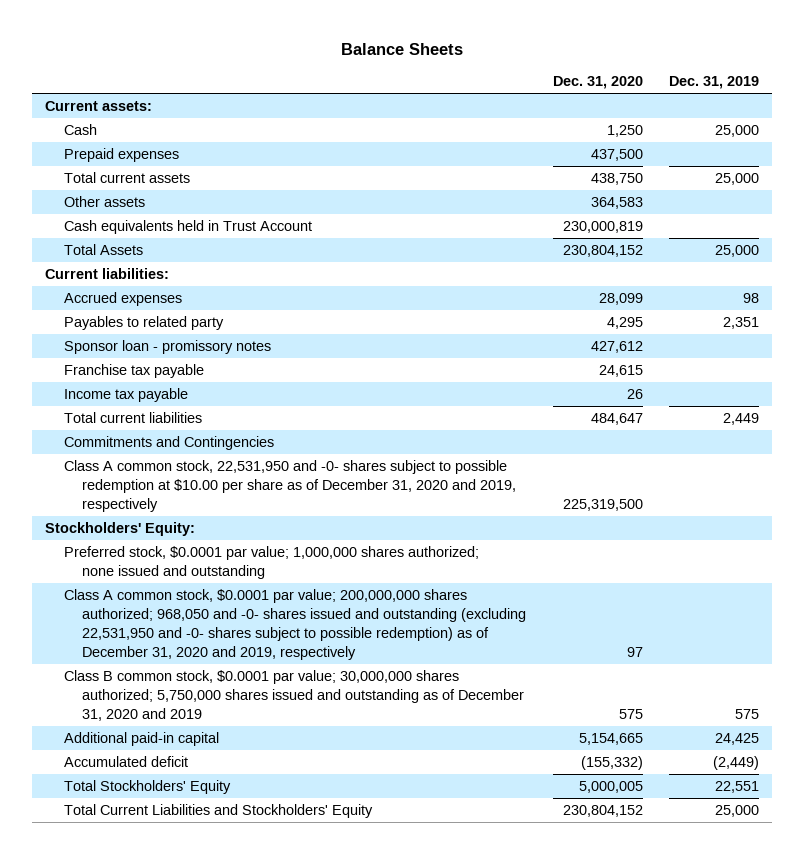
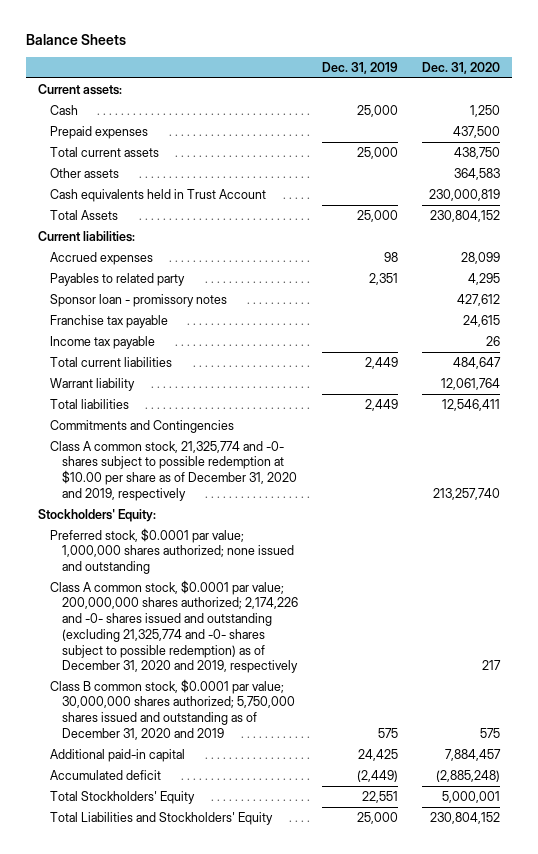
- | Dec. 31, 2020 | Dec. 31, 2019
+ | Dec. 31, 2019 | Dec. 31, 2020
+ Warrant liability | | 12,061,764
+ Total liabilities | 2,449 | 12,546,411
- Class A common stock, 22,531,950 and -0- shares subject to possible redemption at $10.00 per share as of December 31, 2020 and 2019, respectively | 225,319,500 |
+ Class A common stock, 21,325,774 and -0- shares subject to possible redemption at $10.00 per share as of December 31, 2020 and 2019, respectively | | 213,257,740
- Class A common stock, $0.0001 par value; 200,000,000 shares authorized; 968,050 and -0- shares issued and outstanding (excluding 22,531,950 and -0- shares subject to possible redemption) as of December 31, 2020 and 2019, respectively | 97 |
+ Class A common stock, $0.0001 par value; 200,000,000 shares authorized; 2,174,226 and -0- shares issued and outstanding (excluding 21,325,774 and -0- shares subject to possible redemption) as of December 31, 2020 and 2019, respectively | | 217
- Additional paid-in capital | 5,154,665 | 24,425
- Accumulated deficit | (155,332) | (2,449)
- Total Stockholders' Equity | 5,000,005 | 22,551
- Total Current Liabilities and Stockholders' Equity | 230,804,152 | 25,000
+ Additional paid-in capital | 24,425 | 7,884,457
+ Accumulated deficit | (2,449) | (2,885,248)
+ Total Stockholders' Equity | 22,551 | 5,000,001
+ Total Liabilities and Stockholders' Equity | 25,000 | 230,804,152

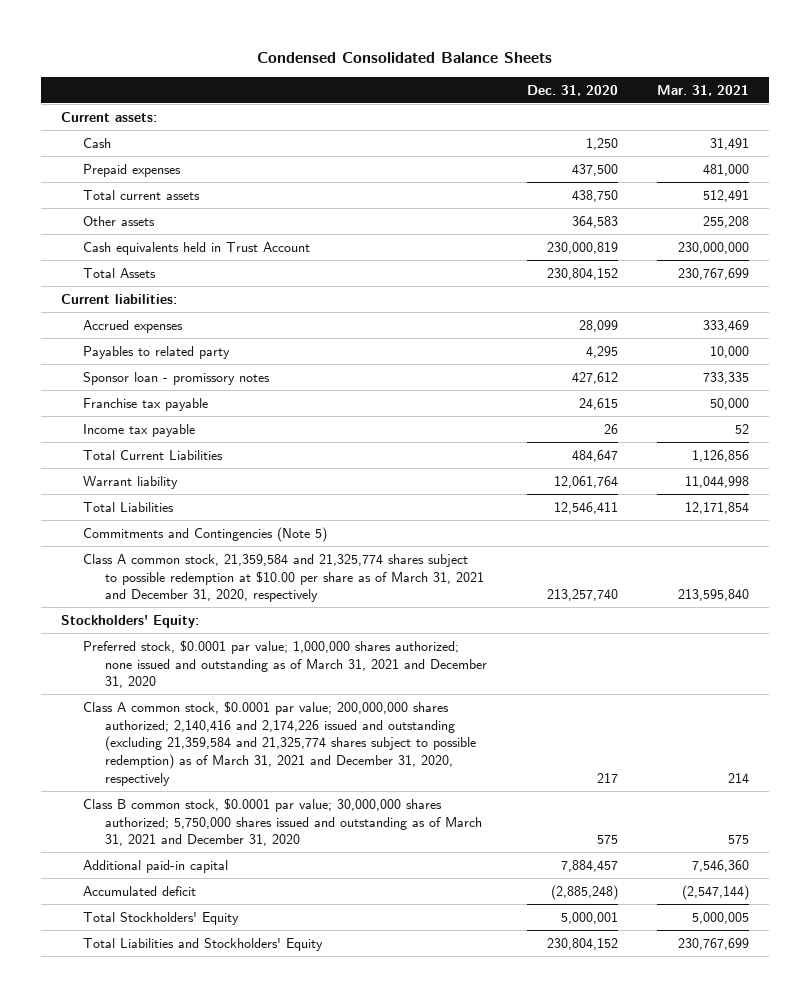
- Balance Sheets
+ Condensed Consolidated Balance Sheets
- | Dec. 31, 2019 | Dec. 31, 2020
+ | Dec. 31, 2020 | Mar. 31, 2021
- Total current liabilities | 2,449 | 484,647
+ Total Current Liabilities | 484,647 | 1,126,856
- Total liabilities | 2,449 | 12,546,411
- Commitments and Contingencies
- Class A common stock, 21,325,774 and -0- shares subject to possible redemption at $10.00 per share as of December 31, 2020 and 2019, respectively | | 213,257,740
+ Total Liabilities | 12,546,411 | 12,171,854
+ Commitments and Contingencies (Note 5)
+ Class A common stock, 21,359,584 and 21,325,774 shares subject to possible redemption at $10.00 per share as of March 31, 2021 and December 31, 2020, respectively | 213,257,740 | 213,595,840
- Preferred stock, $0.0001 par value; 1,000,000 shares authorized; none issued and outstanding
- Class A common stock, $0.0001 par value; 200,000,000 shares authorized; 2,174,226 and -0- shares issued and outstanding (excluding 21,325,774 and -0- shares subject to possible redemption) as of December 31, 2020 and 2019, respectively | | 217
- Class B common stock, $0.0001 par value; 30,000,000 shares authorized; 5,750,000 shares issued and outstanding as of December 31, 2020 and 2019 | 575 | 575
+ Preferred stock, $0.0001 par value; 1,000,000 shares authorized; none issued and outstanding as of March 31, 2021 and December 31, 2020
+ Class A common stock, $0.0001 par value; 200,000,000 shares authorized; 2,140,416 and 2,174,226 issued and outstanding (excluding 21,359,584 and 21,325,774 shares subject to possible redemption) as of March 31, 2021 and December 31, 2020, respectively | 217 | 214
+ Class B common stock, $0.0001 par value; 30,000,000 shares authorized; 5,750,000 shares issued and outstanding as of March 31, 2021 and December 31, 2020 | 575 | 575

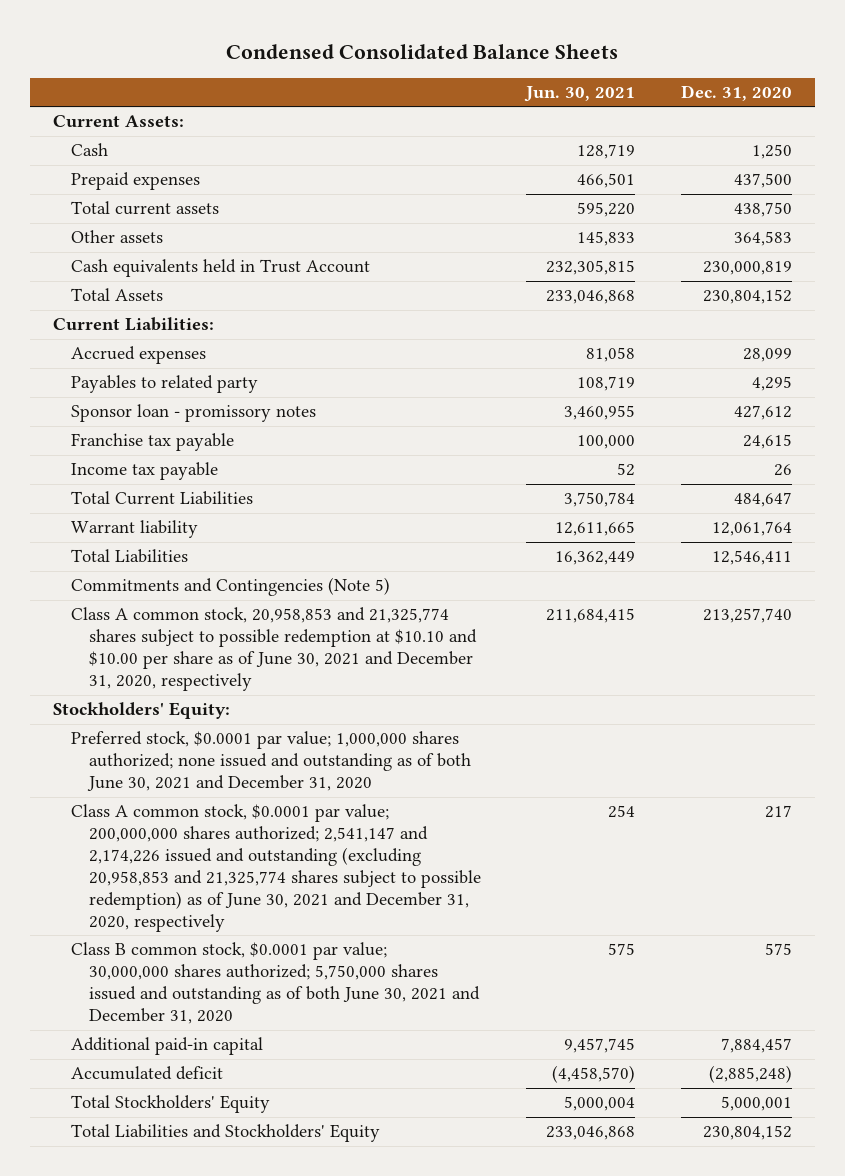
- | Dec. 31, 2020 | Mar. 31, 2021
+ | Jun. 30, 2021 | Dec. 31, 2020
- Current assets:
+ Current Assets:
- Current liabilities:
+ Current Liabilities:
- Class A common stock, 21,359,584 and 21,325,774 shares subject to possible redemption at $10.00 per share as of March 31, 2021 and December 31, 2020, respectively | 213,257,740 | 213,595,840
+ Class A common stock, 20,958,853 and 21,325,774 shares subject to possible redemption at $10.10 and $10.00 per share as of June 30, 2021 and December 31, 2020, respectively | 211,684,415 | 213,257,740
- Preferred stock, $0.0001 par value; 1,000,000 shares authorized; none issued and outstanding as of March 31, 2021 and December 31, 2020
- Class A common stock, $0.0001 par value; 200,000,000 shares authorized; 2,140,416 and 2,174,226 issued and outstanding (excluding 21,359,584 and 21,325,774 shares subject to possible redemption) as of March 31, 2021 and December 31, 2020, respectively | 217 | 214
- Class B common stock, $0.0001 par value; 30,000,000 shares authorized; 5,750,000 shares issued and outstanding as of March 31, 2021 and December 31, 2020 | 575 | 575
+ Preferred stock, $0.0001 par value; 1,000,000 shares authorized; none issued and outstanding as of both June 30, 2021 and December 31, 2020
+ Class A common stock, $0.0001 par value; 200,000,000 shares authorized; 2,541,147 and 2,174,226 issued and outstanding (excluding 20,958,853 and 21,325,774 shares subject to possible redemption) as of June 30, 2021 and December 31, 2020, respectively | 254 | 217
+ Class B common stock, $0.0001 par value; 30,000,000 shares authorized; 5,750,000 shares issued and outstanding as of both June 30, 2021 and December 31, 2020 | 575 | 575

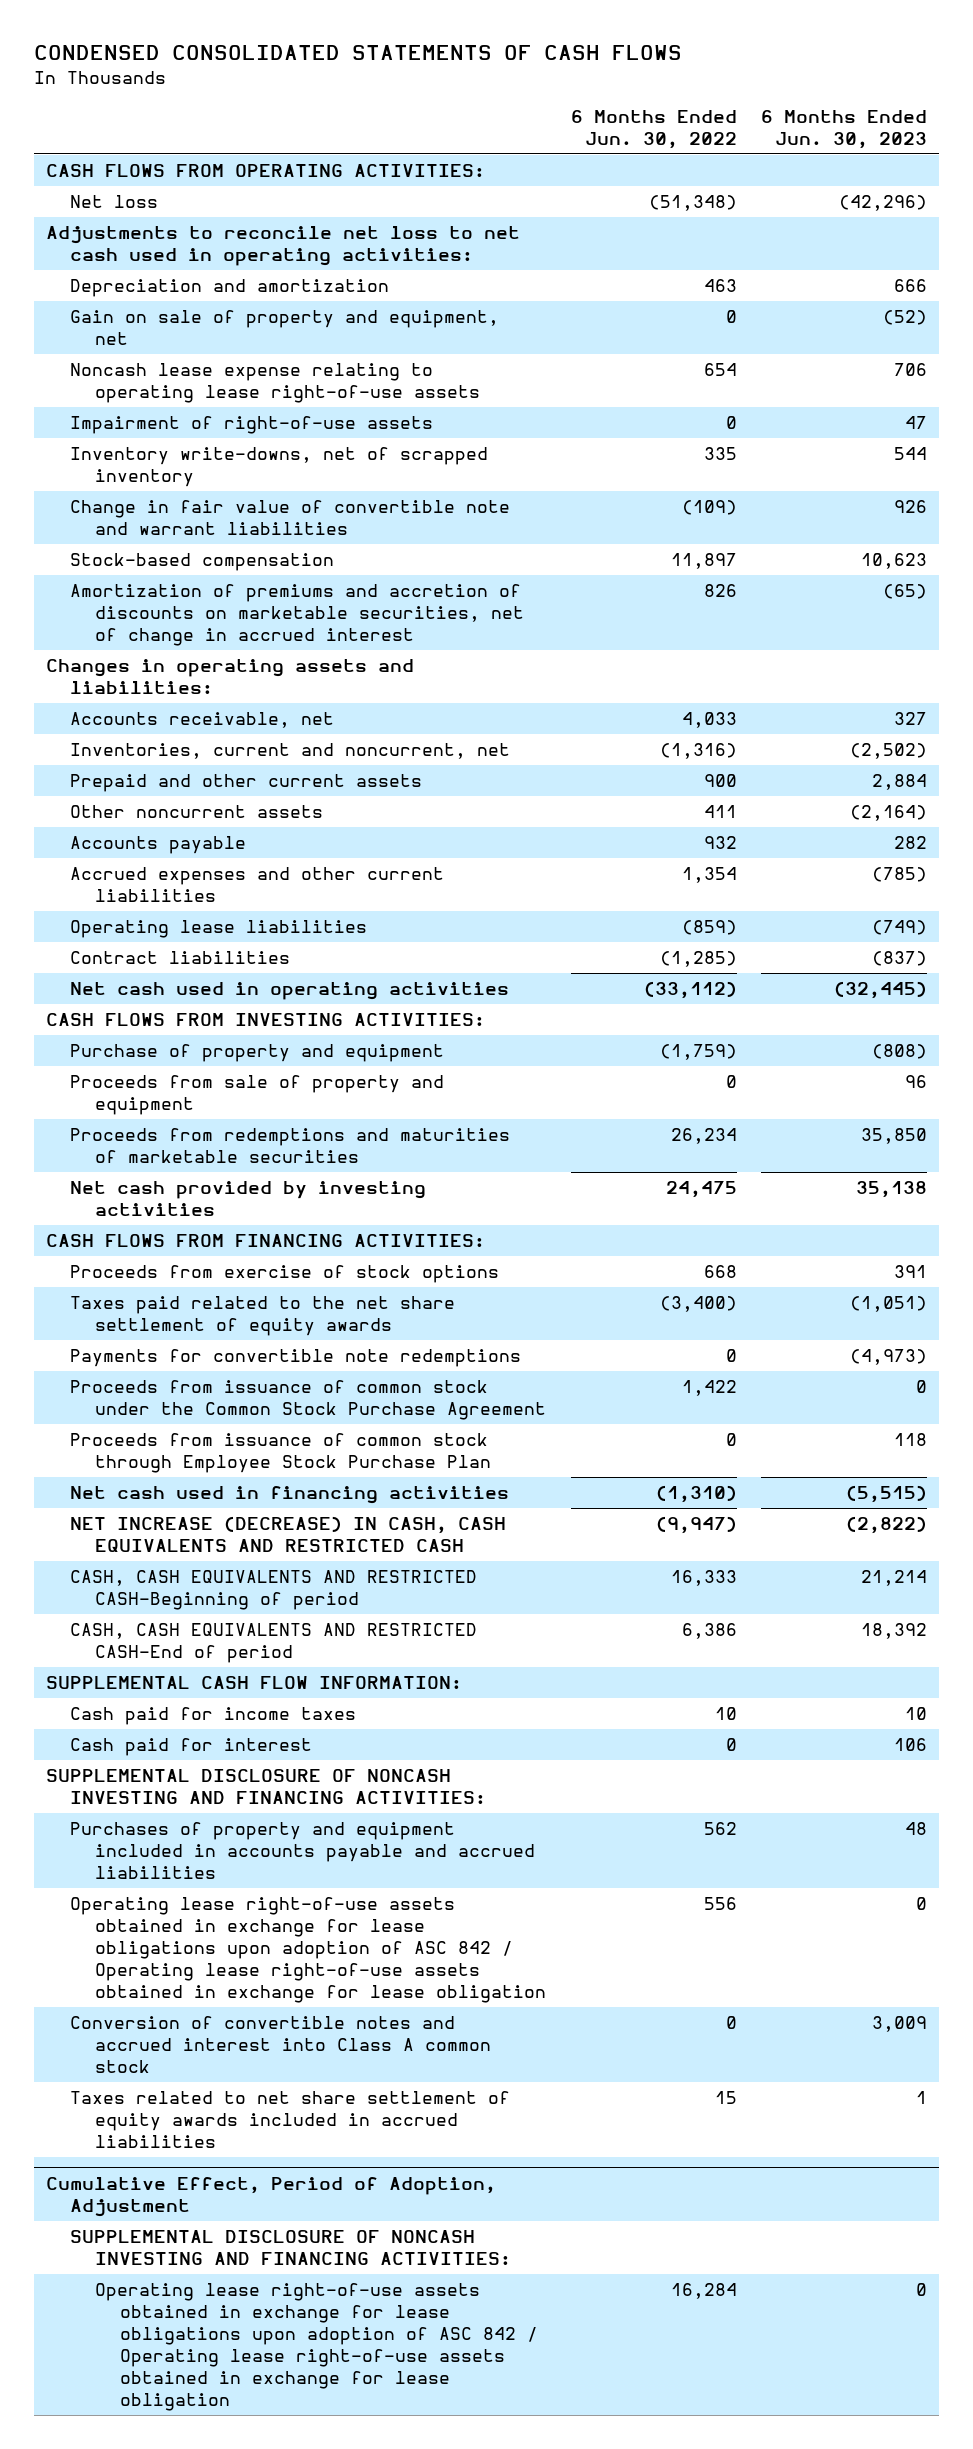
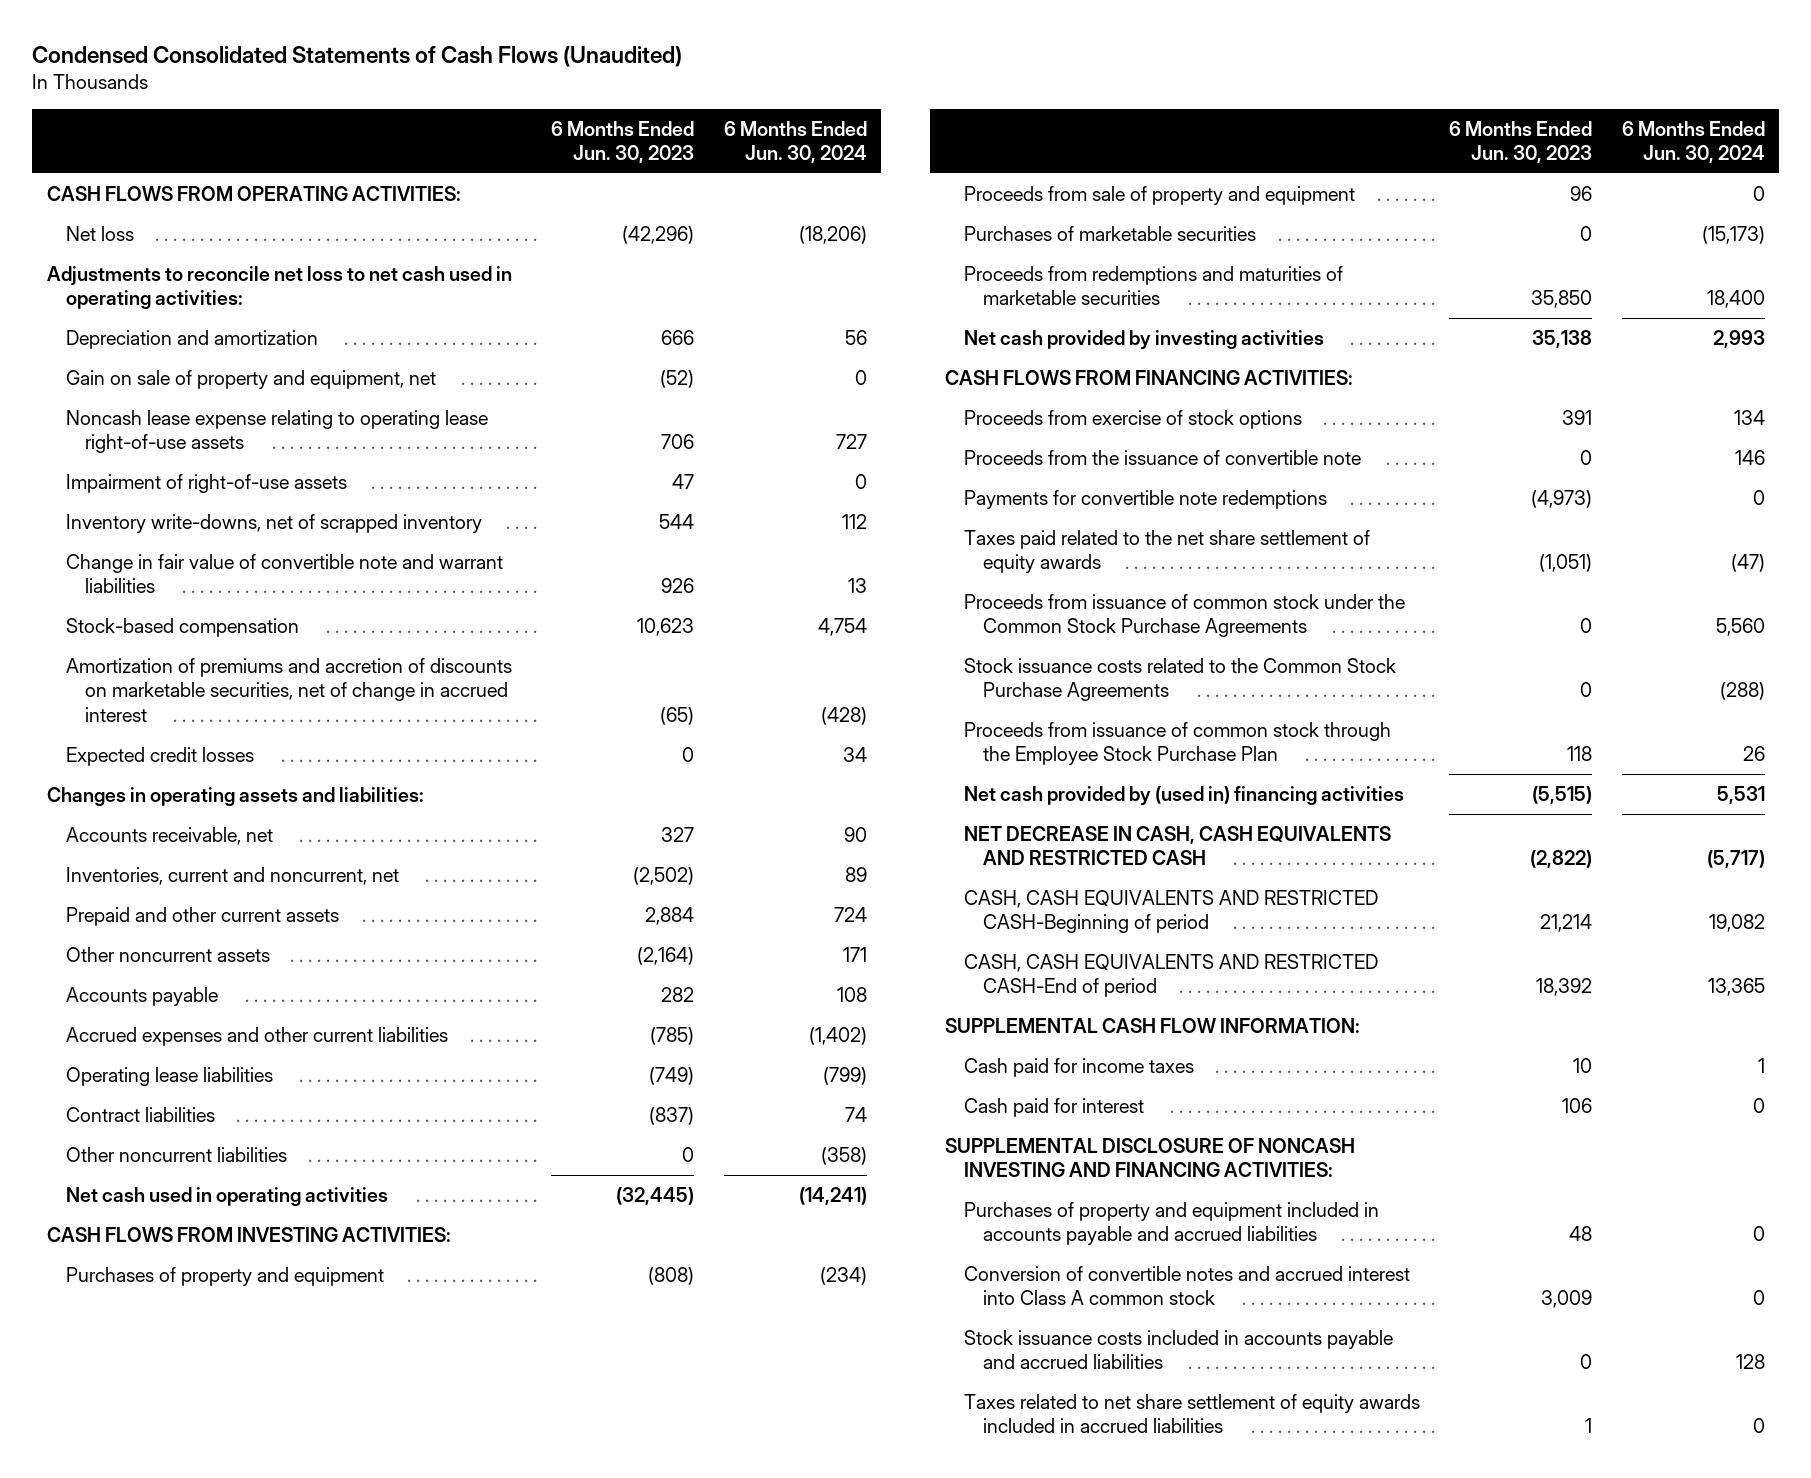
- CONDENSED CONSOLIDATED STATEMENTS OF CASH FLOWS
+ Condensed Consolidated Statements of Cash Flows (Unaudited)
- | 6 Months Ended Jun. 30, 2022 | 6 Months Ended Jun. 30, 2023
+ | 6 Months Ended Jun. 30, 2023 | 6 Months Ended Jun. 30, 2024
+ Expected credit losses | 0 | 34
+ Other noncurrent liabilities | 0 | (358)
- Purchase of property and equipment | (1,759) | (808)
+ Purchases of property and equipment | (808) | (234)
+ Purchases of marketable securities | 0 | (15,173)
+ Proceeds from the issuance of convertible note | 0 | 146
- Proceeds from issuance of common stock under the Common Stock Purchase Agreement | 1,422 | 0
- Proceeds from issuance of common stock through Employee Stock Purchase Plan | 0 | 118
- Net cash used in financing activities | (1,310) | (5,515)
- NET INCREASE (DECREASE) IN CASH, CASH EQUIVALENTS AND RESTRICTED CASH | (9,947) | (2,822)
moved down: Taxes paid related to the net share settlement of equity awards | (1,051) | (47)
+ Proceeds from issuance of common stock under the Common Stock Purchase Agreements | 0 | 5,560
+ Stock issuance costs related to the Common Stock Purchase Agreements | 0 | (288)
+ Proceeds from issuance of common stock through the Employee Stock Purchase Plan | 118 | 26
+ Net cash provided by (used in) financing activities | (5,515) | 5,531
+ NET DECREASE IN CASH, CASH EQUIVALENTS AND RESTRICTED CASH | (2,822) | (5,717)
- Operating lease right-of-use assets obtained in exchange for lease obligations upon adoption of ASC 842 / Operating lease right-of-use assets obtained in exchange for lease obligation | 556 | 0
+ Stock issuance costs included in accounts payable and accrued liabilities | 0 | 128
- Cumulative Effect, Period of Adoption, Adjustment
- SUPPLEMENTAL DISCLOSURE OF NONCASH INVESTING AND FINANCING ACTIVITIES:
- Operating lease right-of-use assets obtained in exchange for lease obligations upon adoption of ASC 842 / Operating lease right-of-use assets obtained in exchange for lease obligation | 16,284 | 0

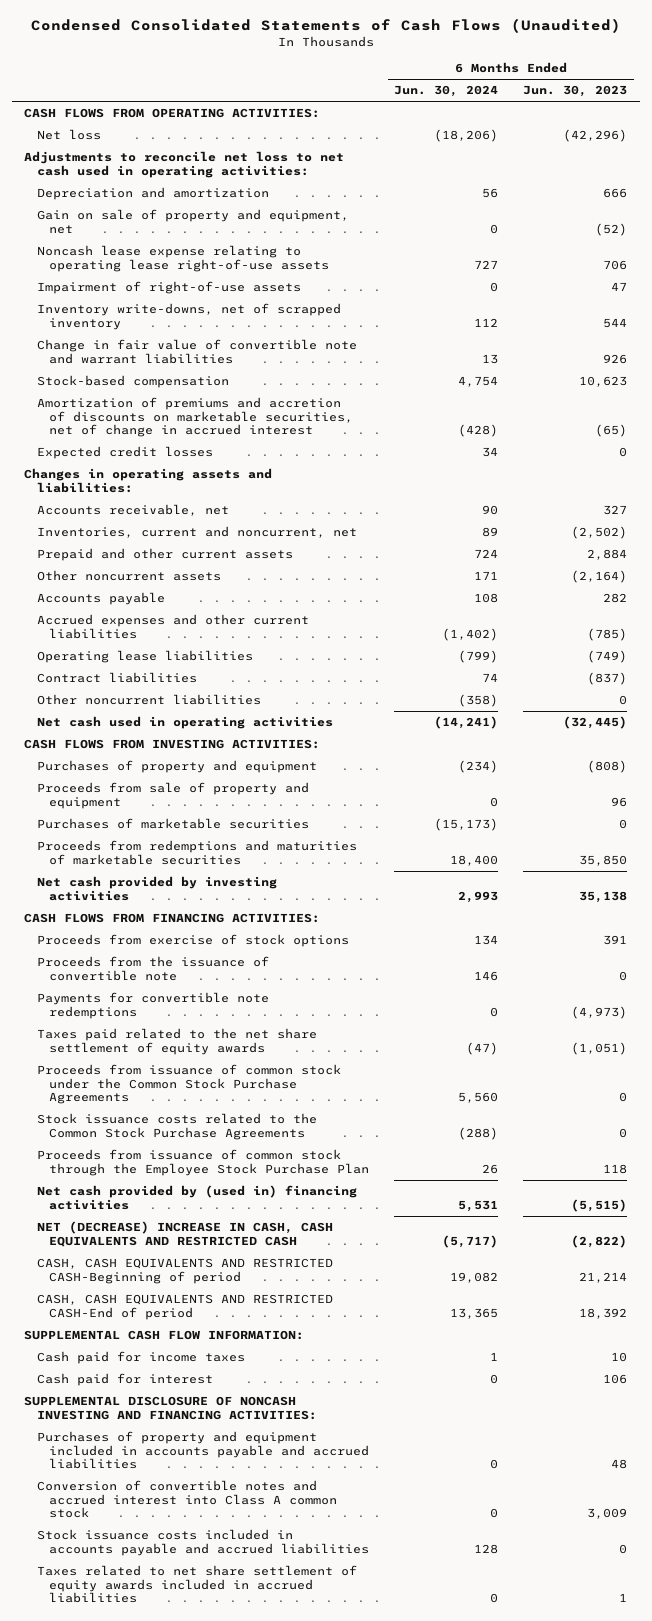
- | 6 Months Ended Jun. 30, 2023 | 6 Months Ended Jun. 30, 2024
+ | 6 Months Ended Jun. 30, 2024 | 6 Months Ended Jun. 30, 2023
- NET DECREASE IN CASH, CASH EQUIVALENTS AND RESTRICTED CASH | (2,822) | (5,717)
+ NET (DECREASE) INCREASE IN CASH, CASH EQUIVALENTS AND RESTRICTED CASH | (5,717) | (2,822)

